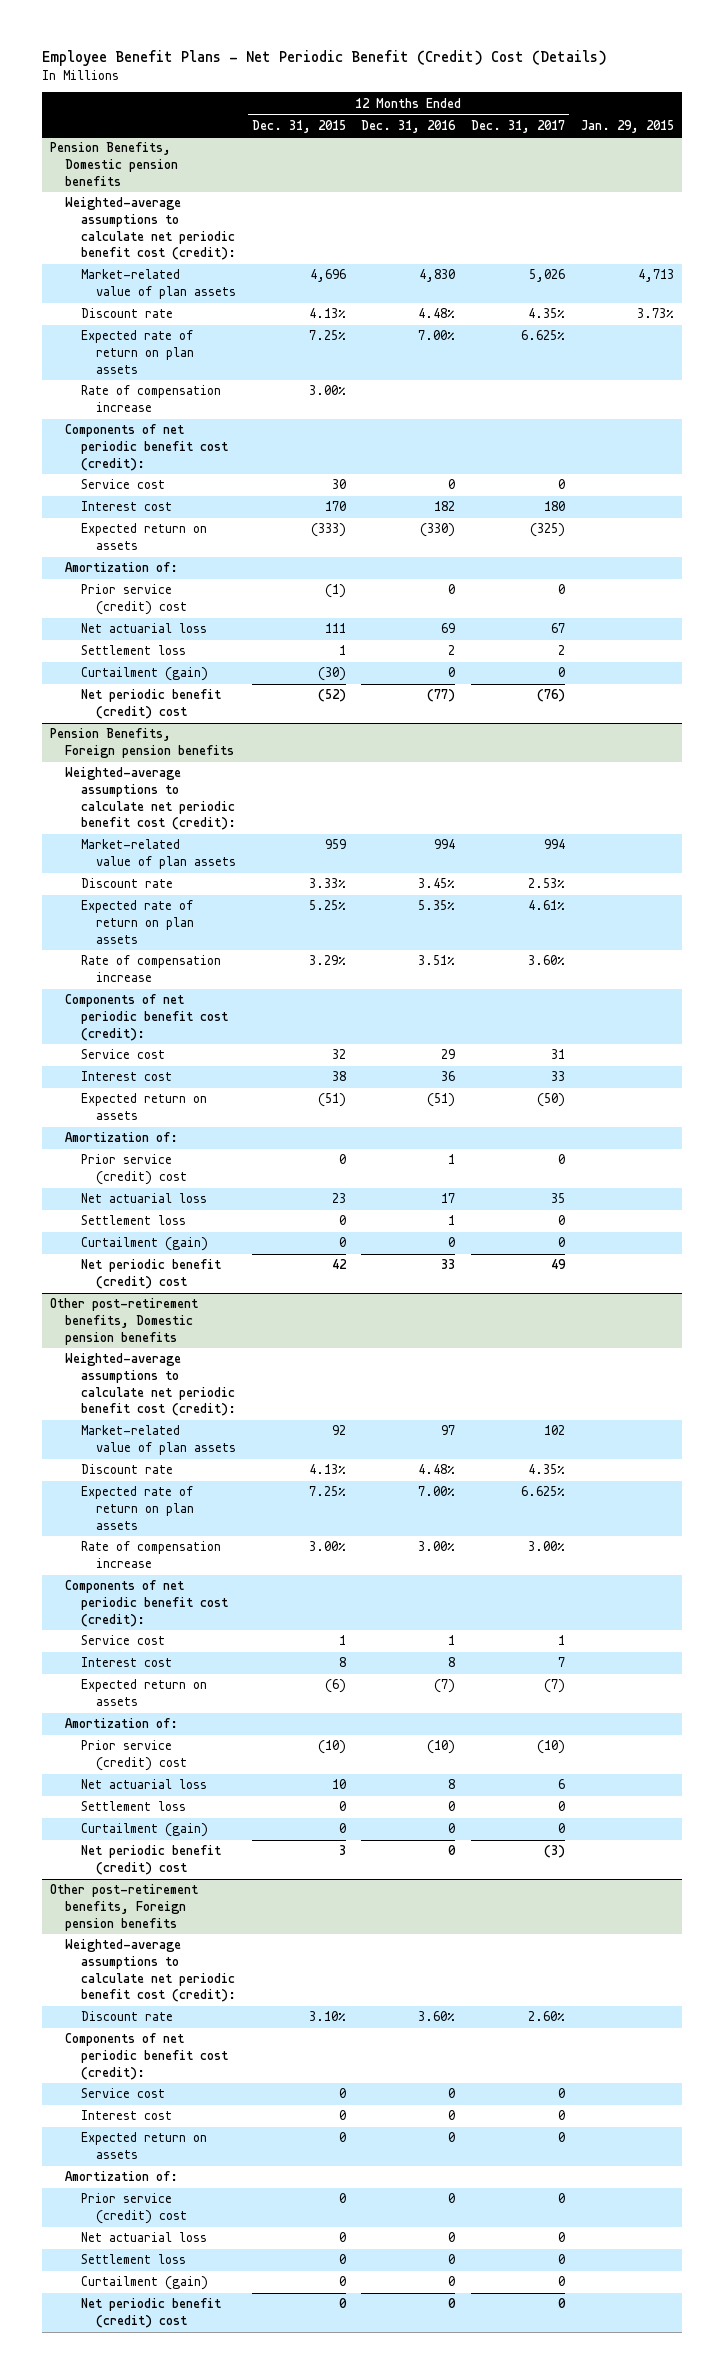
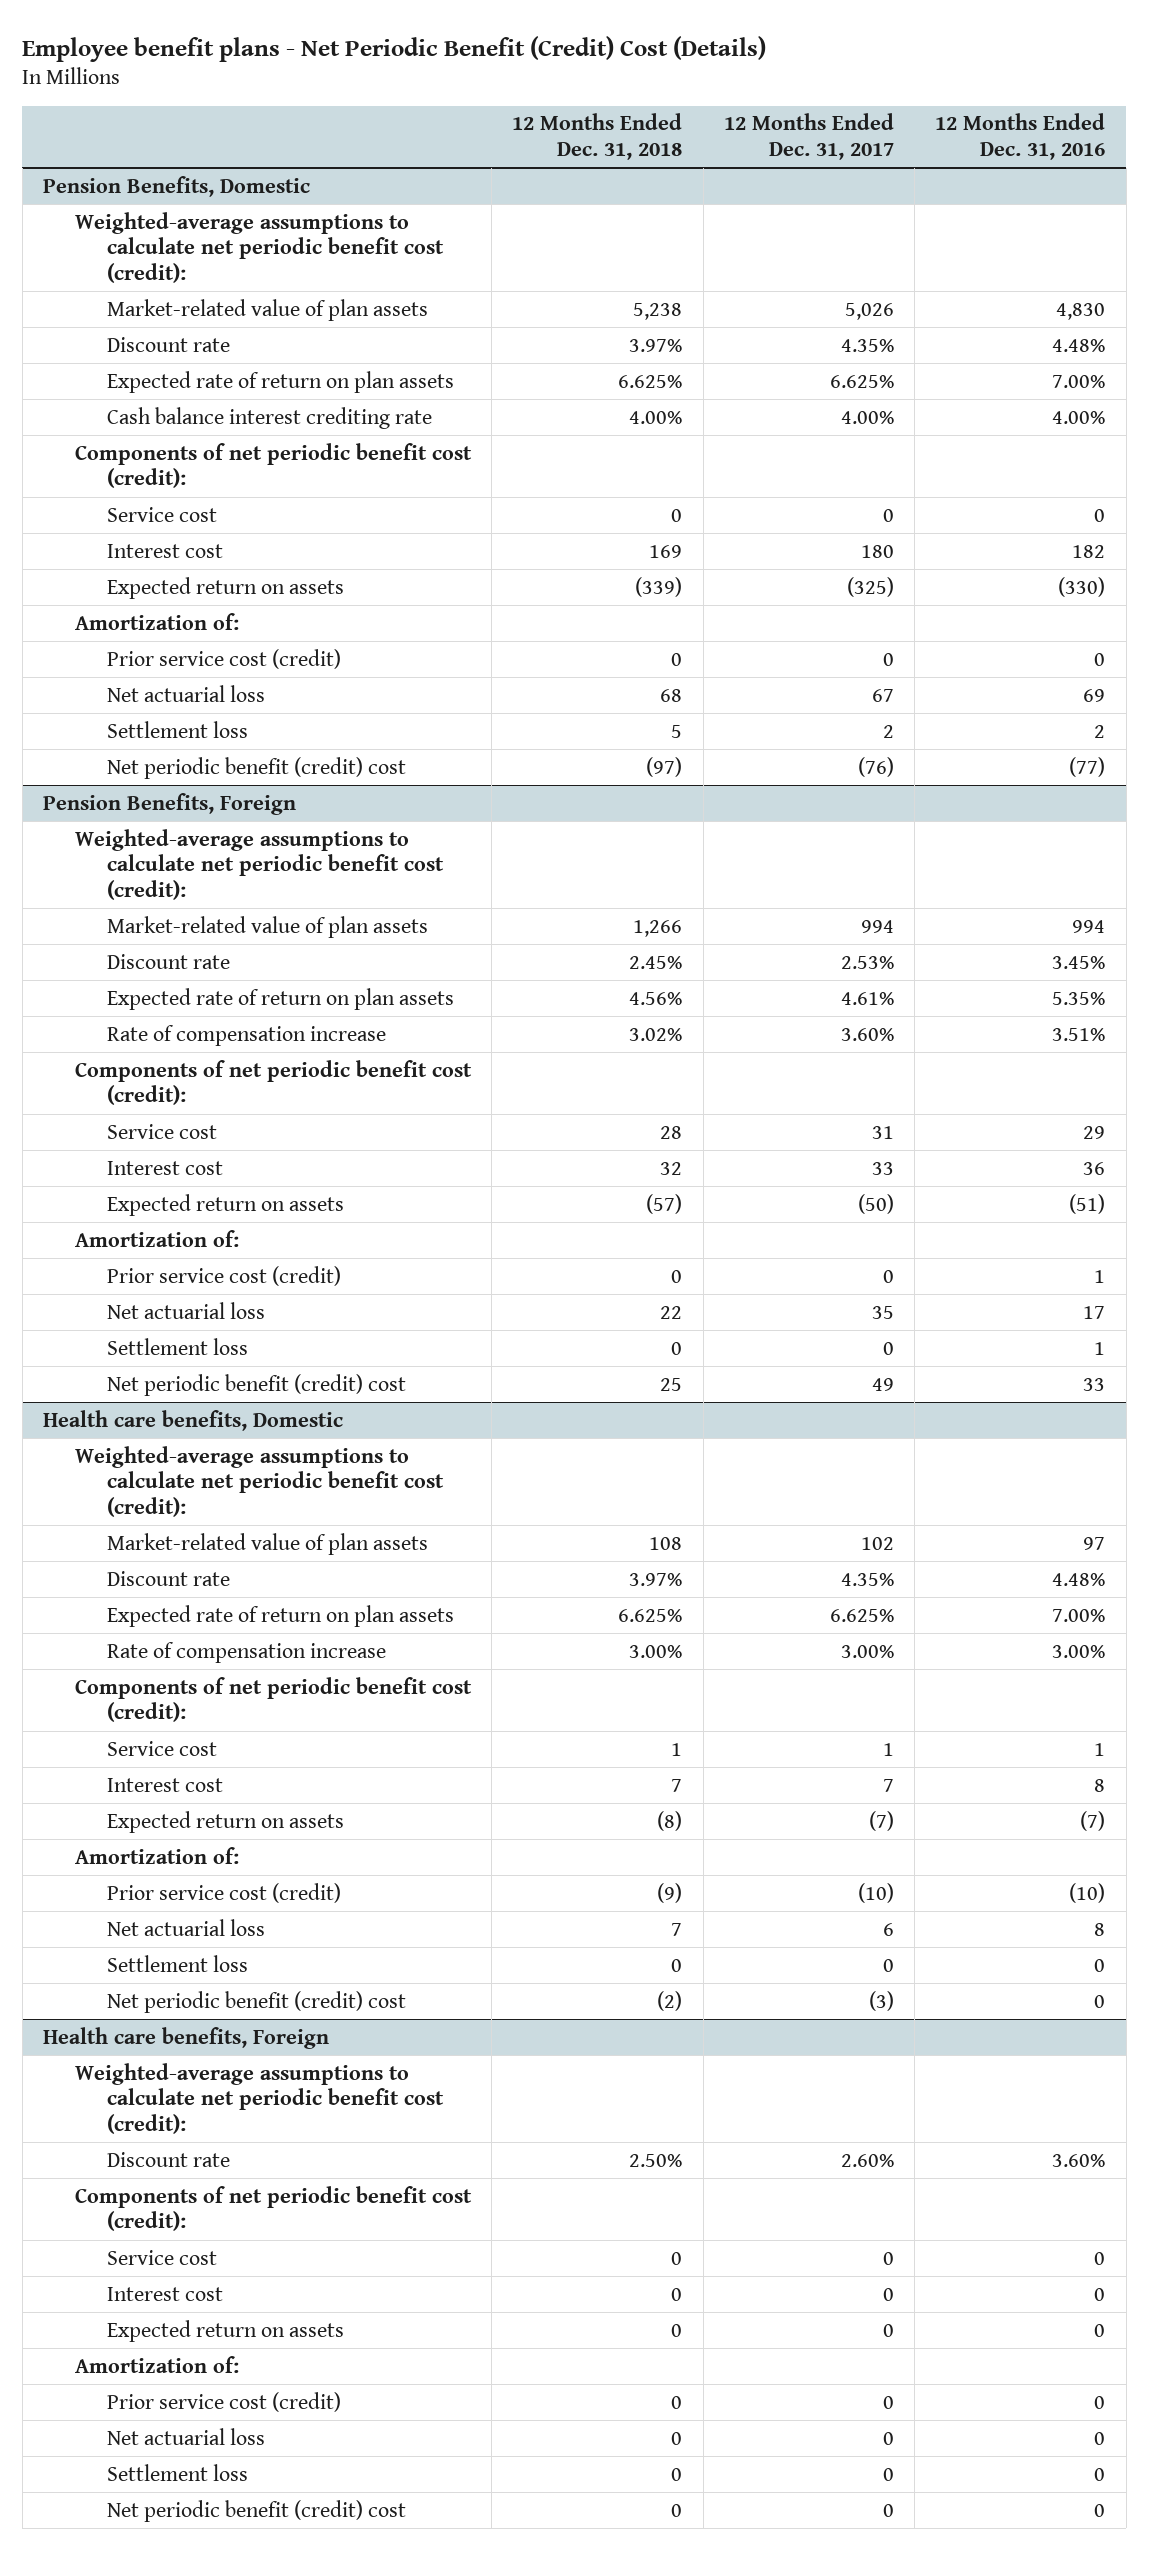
- Employee Benefit Plans - Net Periodic Benefit (Credit) Cost (Details)
+ Employee benefit plans - Net Periodic Benefit (Credit) Cost (Details)
- | 12 Months Ended Dec. 31, 2015 | 12 Months Ended Dec. 31, 2016 | 12 Months Ended Dec. 31, 2017 | Jan. 29, 2015
+ | 12 Months Ended Dec. 31, 2018 | 12 Months Ended Dec. 31, 2017 | 12 Months Ended Dec. 31, 2016
- Pension Benefits, Domestic pension benefits
+ Pension Benefits, Domestic
- Rate of compensation increase | 3.00% | | |
+ Cash balance interest crediting rate | 4.00% | 4.00% | 4.00%
- Prior service (credit) cost | (1) | 0 | 0 |
+ Prior service cost (credit) | 0 | 0 | 0
- Curtailment (gain) | (30) | 0 | 0 |
- Pension Benefits, Foreign pension benefits
+ Pension Benefits, Foreign
- Prior service (credit) cost | 0 | 1 | 0 |
+ Prior service cost (credit) | 0 | 0 | 1
- Curtailment (gain) | 0 | 0 | 0 |
- Other post-retirement benefits, Domestic pension benefits
+ Health care benefits, Domestic
- Prior service (credit) cost | (10) | (10) | (10) |
+ Prior service cost (credit) | (9) | (10) | (10)
- Curtailment (gain) | 0 | 0 | 0 |
- Other post-retirement benefits, Foreign pension benefits
+ Health care benefits, Foreign
- Prior service (credit) cost | 0 | 0 | 0 |
+ Prior service cost (credit) | 0 | 0 | 0
- Curtailment (gain) | 0 | 0 | 0 |

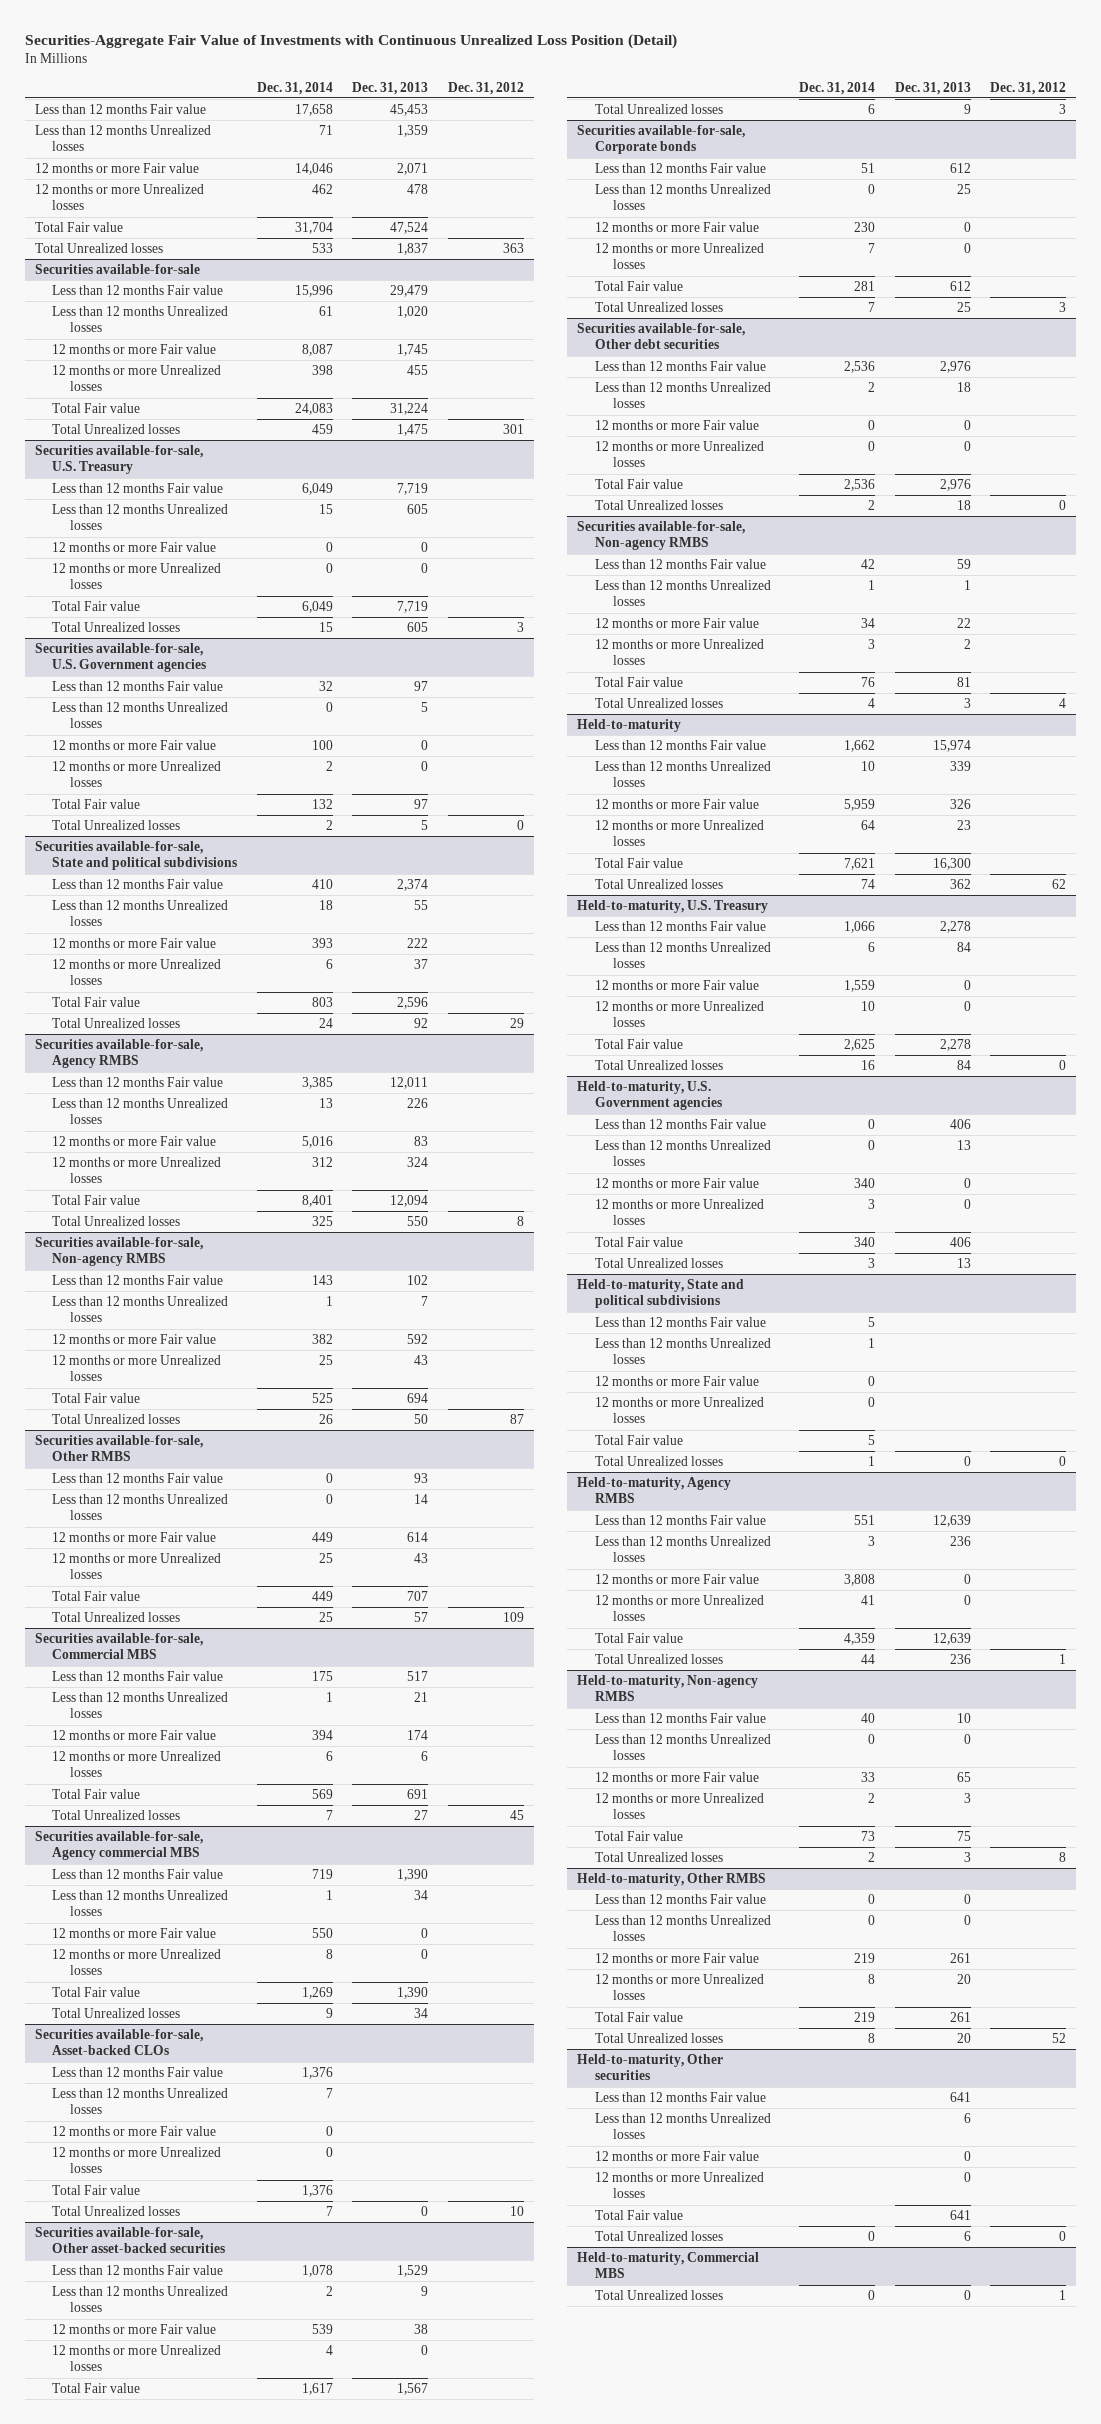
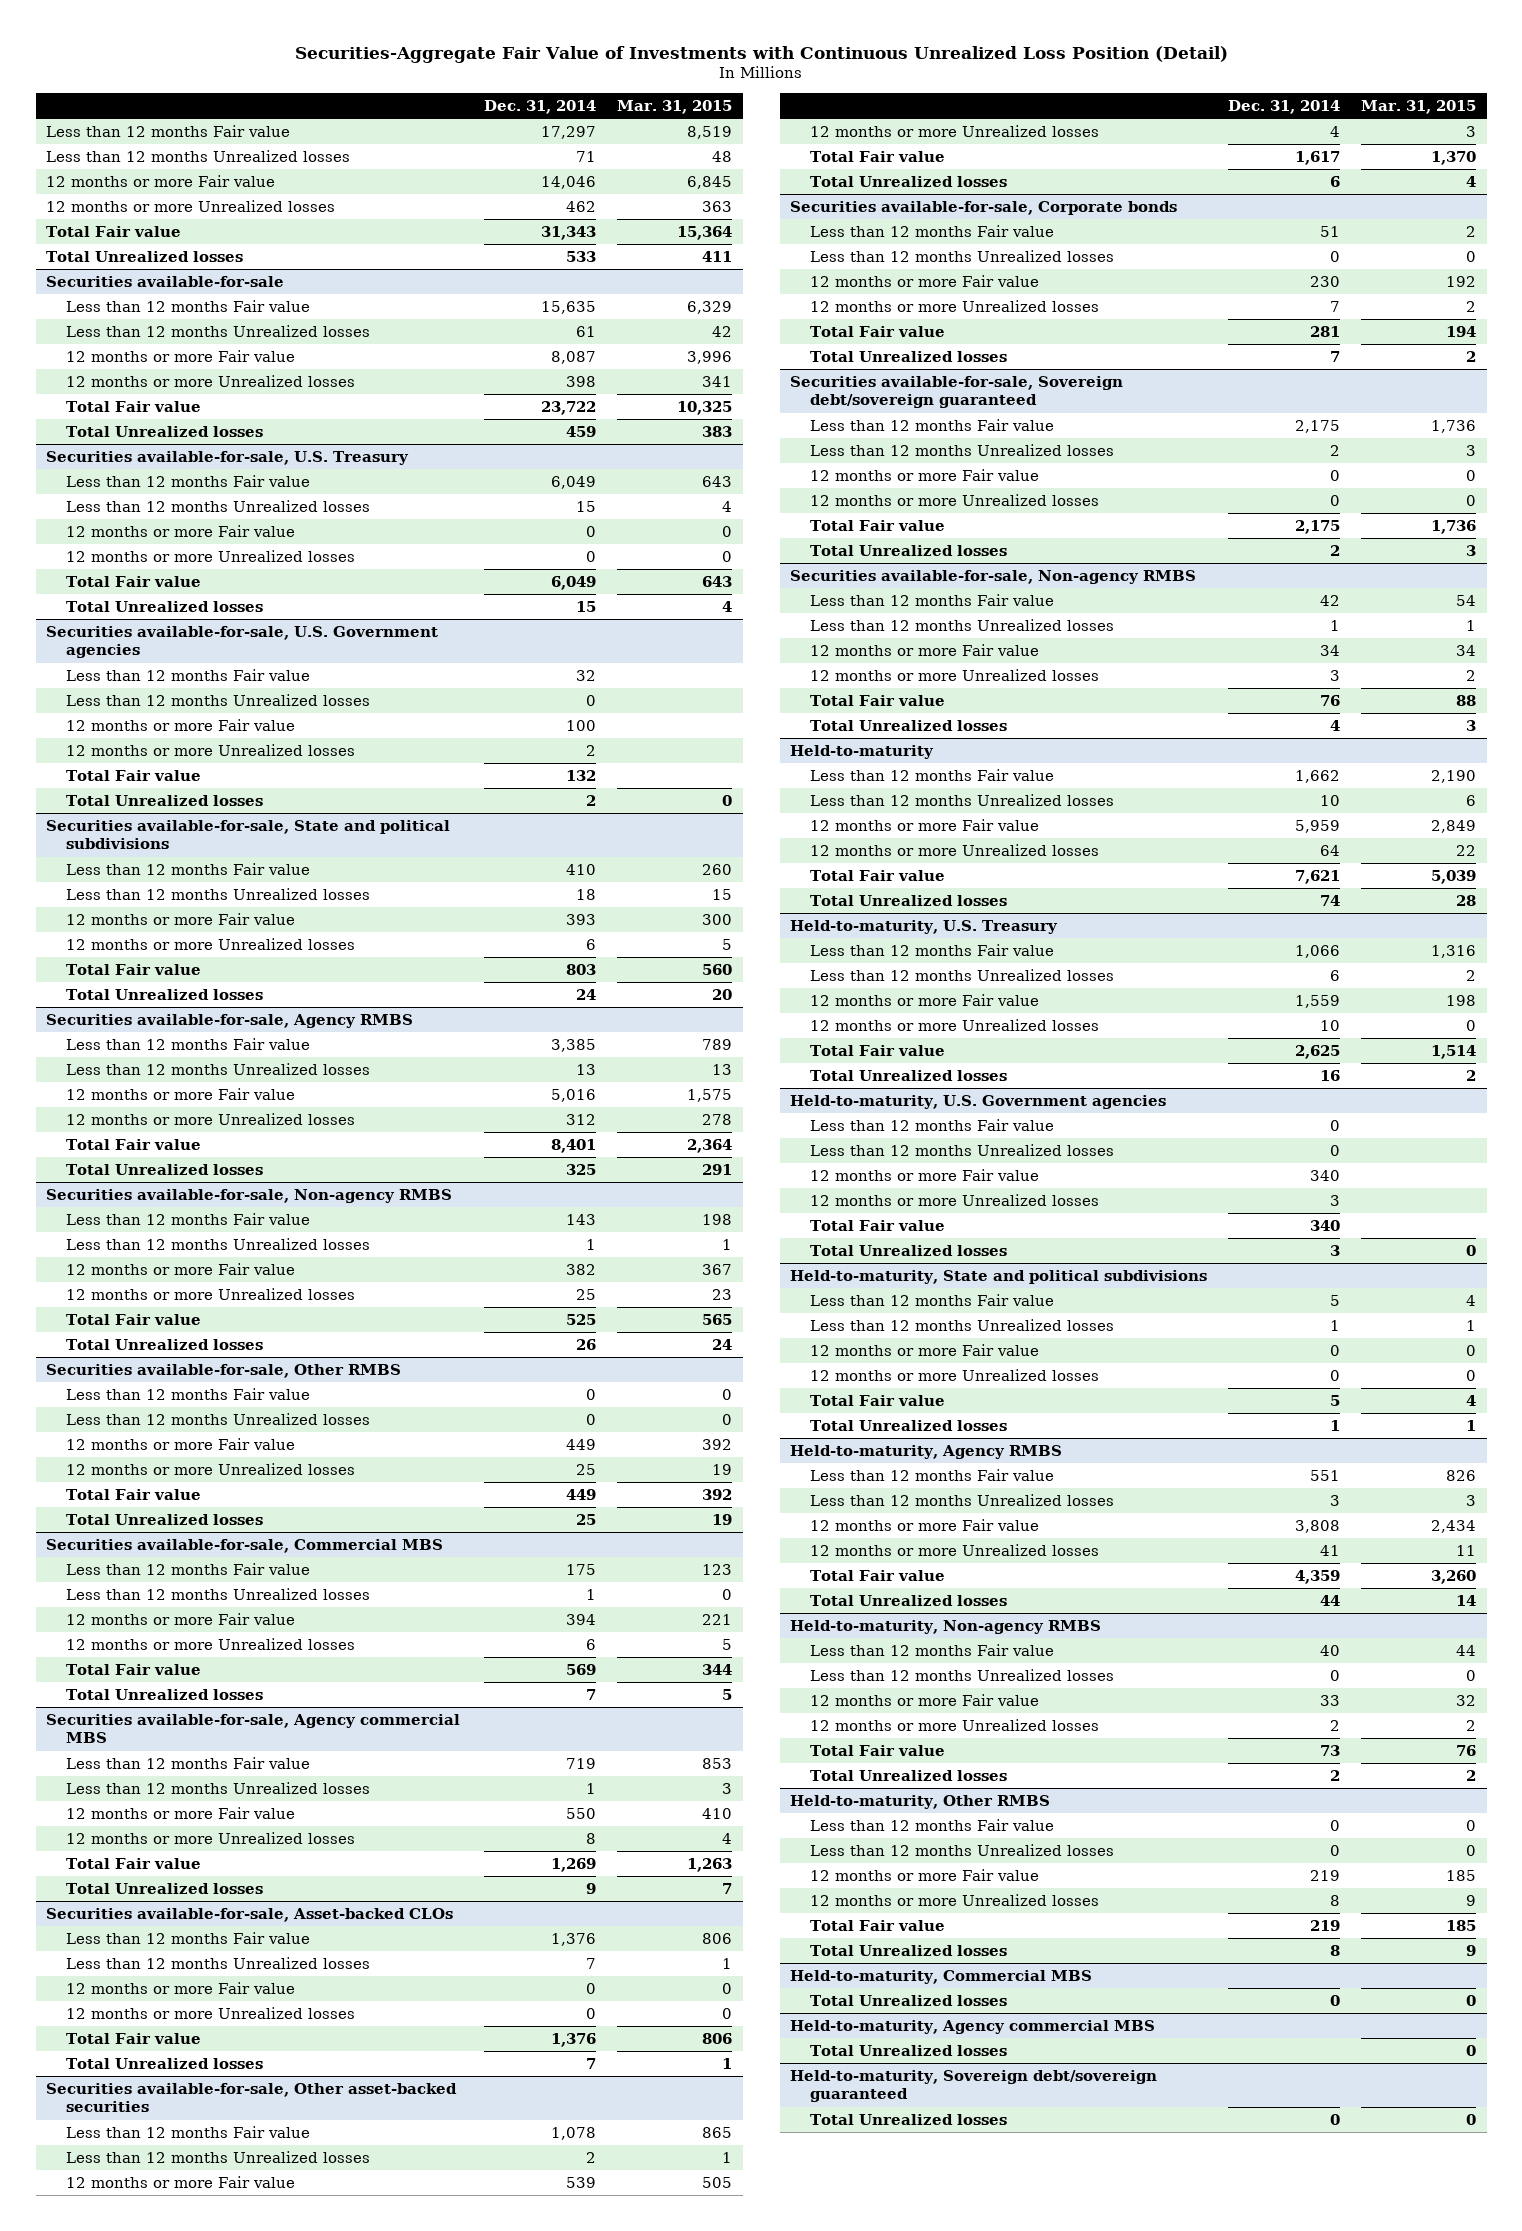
- | Dec. 31, 2014 | Dec. 31, 2013 | Dec. 31, 2012
+ | Dec. 31, 2014 | Mar. 31, 2015
- Less than 12 months Fair value | 17,658 | 45,453 |
+ Less than 12 months Fair value | 17,297 | 8,519
- Total Fair value | 31,704 | 47,524 |
+ Total Fair value | 31,343 | 15,364
@ Securities available-for-sale
- Less than 12 months Fair value | 15,996 | 29,479 |
+ Less than 12 months Fair value | 15,635 | 6,329
- Total Fair value | 24,083 | 31,224 |
+ Total Fair value | 23,722 | 10,325
- Securities available-for-sale, Other debt securities
- Less than 12 months Fair value | 2,536 | 2,976 |
+ Securities available-for-sale, Sovereign debt/sovereign guaranteed
+ Less than 12 months Fair value | 2,175 | 1,736
- Total Fair value | 2,536 | 2,976 |
+ Total Fair value | 2,175 | 1,736
- Held-to-maturity, Other securities
- Less than 12 months Fair value | | 641 |
- Less than 12 months Unrealized losses | | 6 |
- 12 months or more Fair value | | 0 |
- 12 months or more Unrealized losses | | 0 |
- Total Fair value | | 641 |
- Total Unrealized losses | 0 | 6 | 0
+ Held-to-maturity, Agency commercial MBS
+ Total Unrealized losses | | 0
+ Held-to-maturity, Sovereign debt/sovereign guaranteed
+ Total Unrealized losses | 0 | 0

